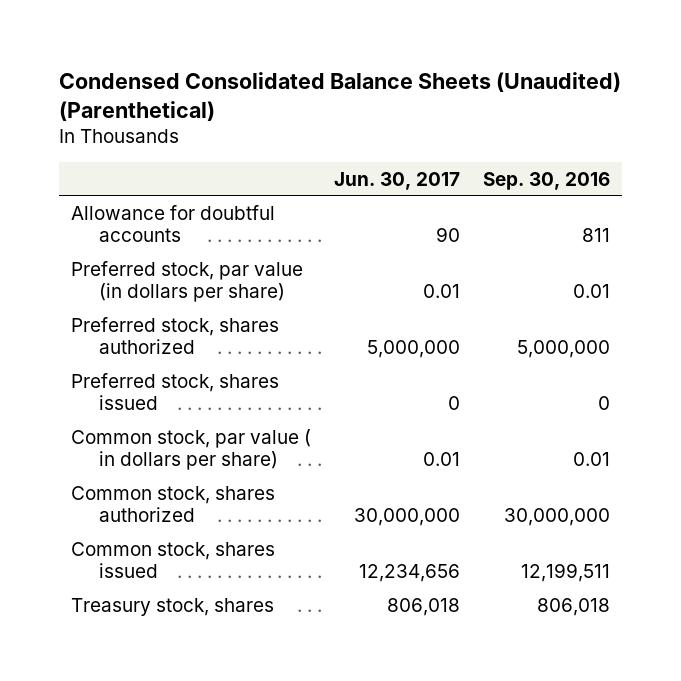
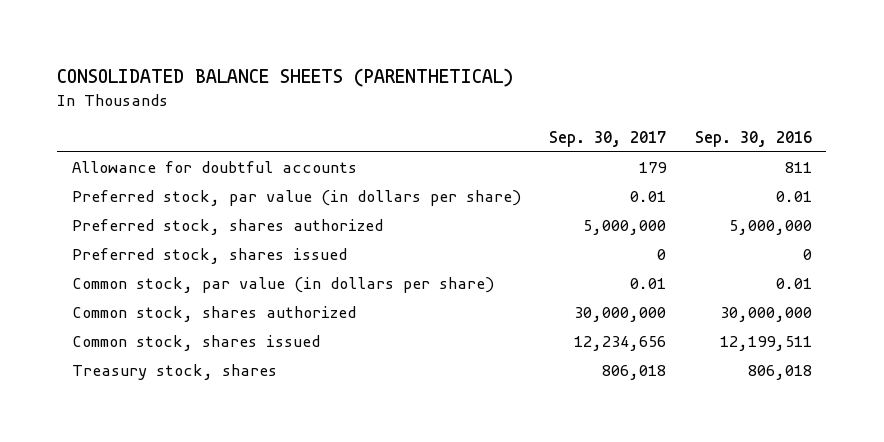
- Condensed Consolidated Balance Sheets (Unaudited) (Parenthetical)
+ CONSOLIDATED BALANCE SHEETS (PARENTHETICAL)
- | Jun. 30, 2017 | Sep. 30, 2016
+ | Sep. 30, 2017 | Sep. 30, 2016
- Common stock, par value ( in dollars per share) | 0.01 | 0.01
+ Common stock, par value (in dollars per share) | 0.01 | 0.01

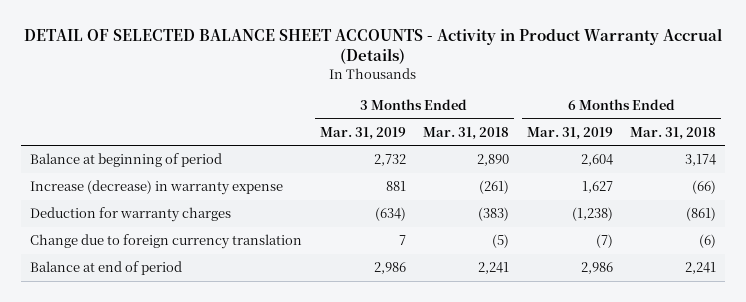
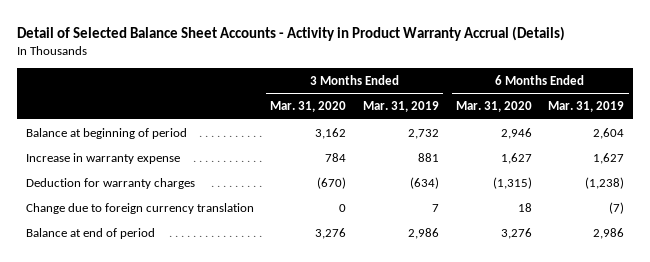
- DETAIL OF SELECTED BALANCE SHEET ACCOUNTS - Activity in Product Warranty Accrual (Details)
+ Detail of Selected Balance Sheet Accounts - Activity in Product Warranty Accrual (Details)
- | 3 Months Ended Mar. 31, 2019 | 3 Months Ended Mar. 31, 2018 | 6 Months Ended Mar. 31, 2019 | 6 Months Ended Mar. 31, 2018
+ | 3 Months Ended Mar. 31, 2020 | 3 Months Ended Mar. 31, 2019 | 6 Months Ended Mar. 31, 2020 | 6 Months Ended Mar. 31, 2019
- Increase (decrease) in warranty expense | 881 | (261) | 1,627 | (66)
+ Increase in warranty expense | 784 | 881 | 1,627 | 1,627

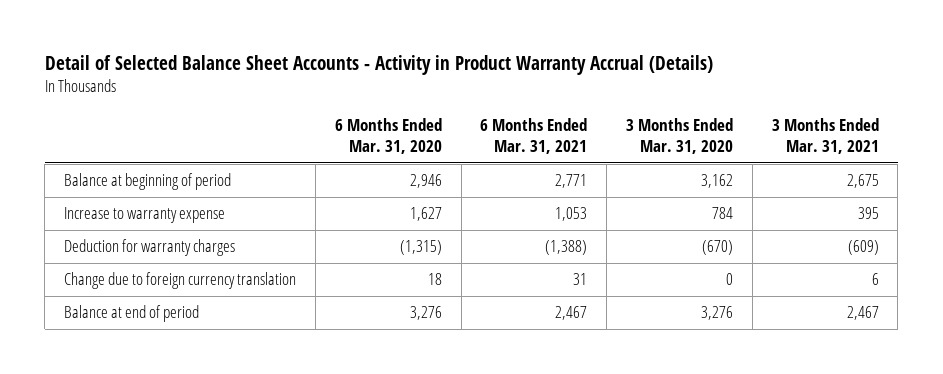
- | 3 Months Ended Mar. 31, 2020 | 3 Months Ended Mar. 31, 2019 | 6 Months Ended Mar. 31, 2020 | 6 Months Ended Mar. 31, 2019
+ | 6 Months Ended Mar. 31, 2020 | 6 Months Ended Mar. 31, 2021 | 3 Months Ended Mar. 31, 2020 | 3 Months Ended Mar. 31, 2021
- Increase in warranty expense | 784 | 881 | 1,627 | 1,627
+ Increase to warranty expense | 1,627 | 1,053 | 784 | 395

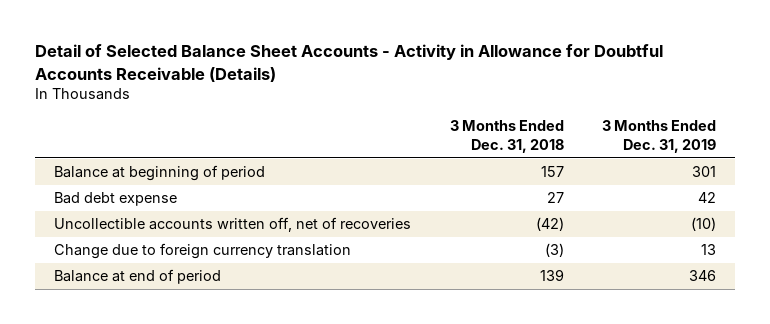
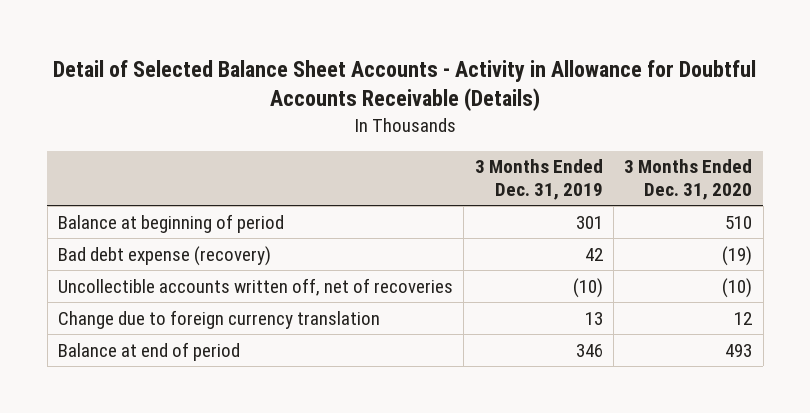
- | 3 Months Ended Dec. 31, 2018 | 3 Months Ended Dec. 31, 2019
+ | 3 Months Ended Dec. 31, 2019 | 3 Months Ended Dec. 31, 2020
- Bad debt expense | 27 | 42
+ Bad debt expense (recovery) | 42 | (19)

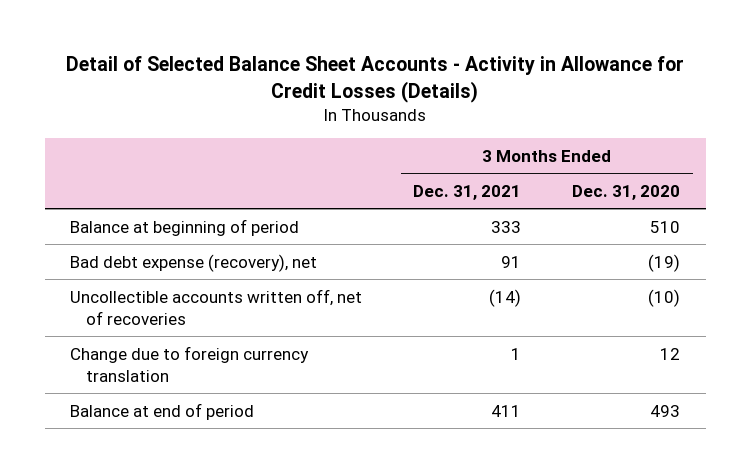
- Detail of Selected Balance Sheet Accounts - Activity in Allowance for Doubtful Accounts Receivable (Details)
+ Detail of Selected Balance Sheet Accounts - Activity in Allowance for Credit Losses (Details)
- | 3 Months Ended Dec. 31, 2019 | 3 Months Ended Dec. 31, 2020
+ | 3 Months Ended Dec. 31, 2021 | 3 Months Ended Dec. 31, 2020
- Bad debt expense (recovery) | 42 | (19)
+ Bad debt expense (recovery), net | 91 | (19)

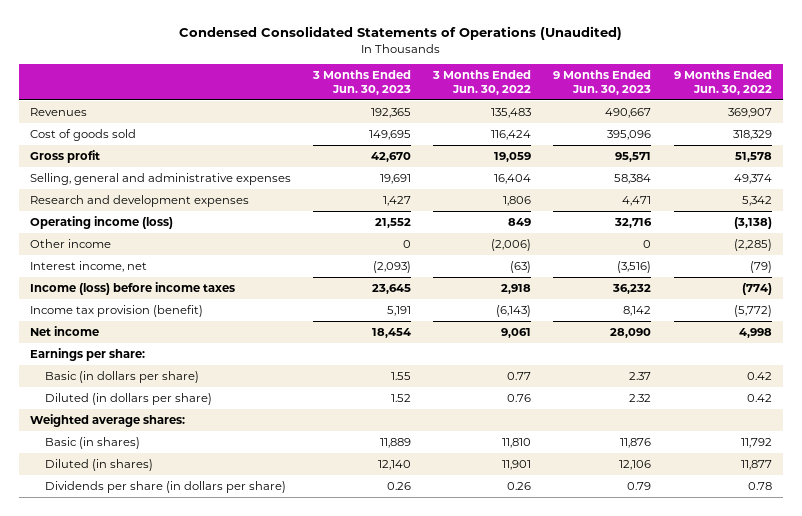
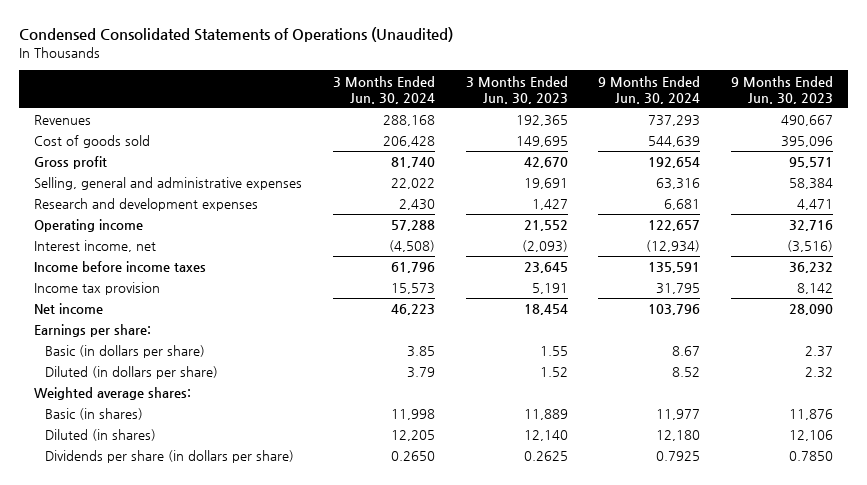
- | 3 Months Ended Jun. 30, 2023 | 3 Months Ended Jun. 30, 2022 | 9 Months Ended Jun. 30, 2023 | 9 Months Ended Jun. 30, 2022
+ | 3 Months Ended Jun. 30, 2024 | 3 Months Ended Jun. 30, 2023 | 9 Months Ended Jun. 30, 2024 | 9 Months Ended Jun. 30, 2023
- Operating income (loss) | 21,552 | 849 | 32,716 | (3,138)
- Other income | 0 | (2,006) | 0 | (2,285)
+ Operating income | 57,288 | 21,552 | 122,657 | 32,716
- Income (loss) before income taxes | 23,645 | 2,918 | 36,232 | (774)
- Income tax provision (benefit) | 5,191 | (6,143) | 8,142 | (5,772)
+ Income before income taxes | 61,796 | 23,645 | 135,591 | 36,232
+ Income tax provision | 15,573 | 5,191 | 31,795 | 8,142
- Dividends per share (in dollars per share) | 0.26 | 0.26 | 0.79 | 0.78
+ Dividends per share (in dollars per share) | 0.2650 | 0.2625 | 0.7925 | 0.7850

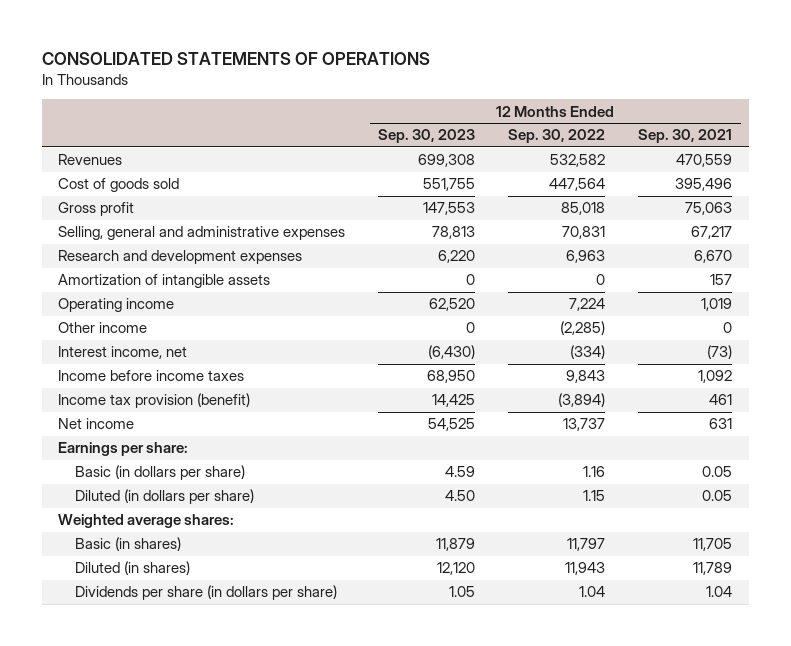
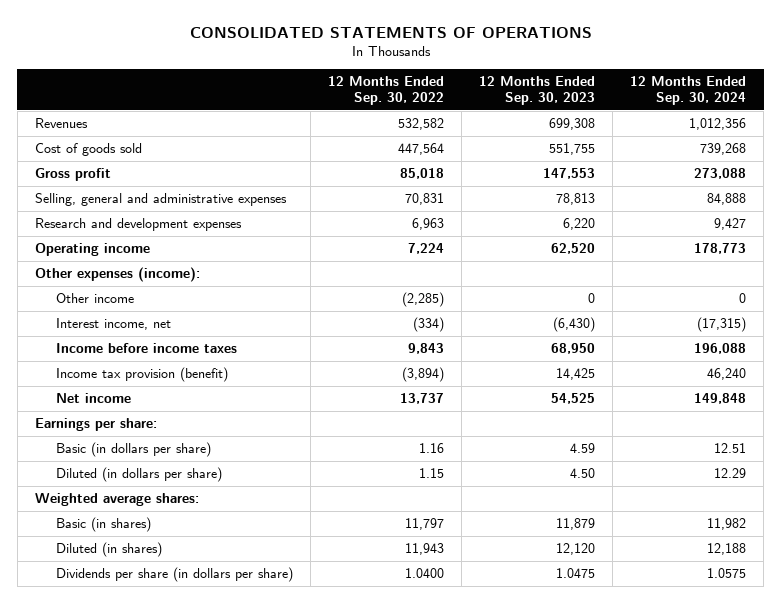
- | 12 Months Ended Sep. 30, 2023 | 12 Months Ended Sep. 30, 2022 | 12 Months Ended Sep. 30, 2021
+ | 12 Months Ended Sep. 30, 2022 | 12 Months Ended Sep. 30, 2023 | 12 Months Ended Sep. 30, 2024
- Amortization of intangible assets | 0 | 0 | 157
+ Other expenses (income):
- Dividends per share (in dollars per share) | 1.05 | 1.04 | 1.04
+ Dividends per share (in dollars per share) | 1.0400 | 1.0475 | 1.0575

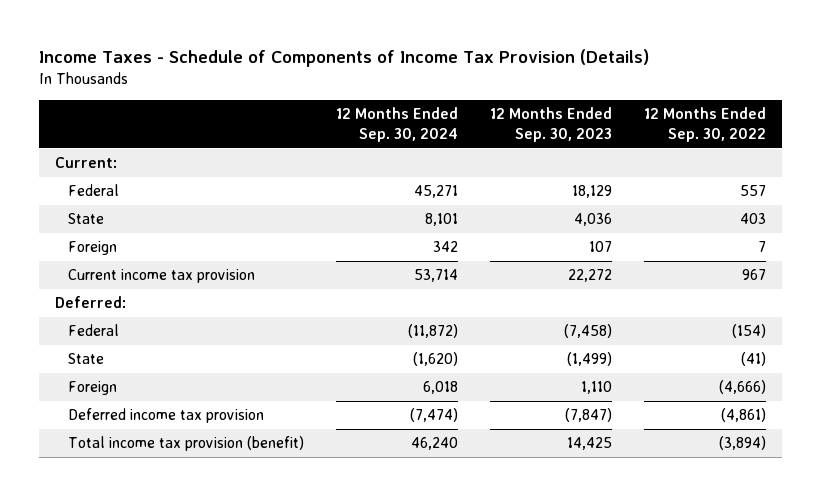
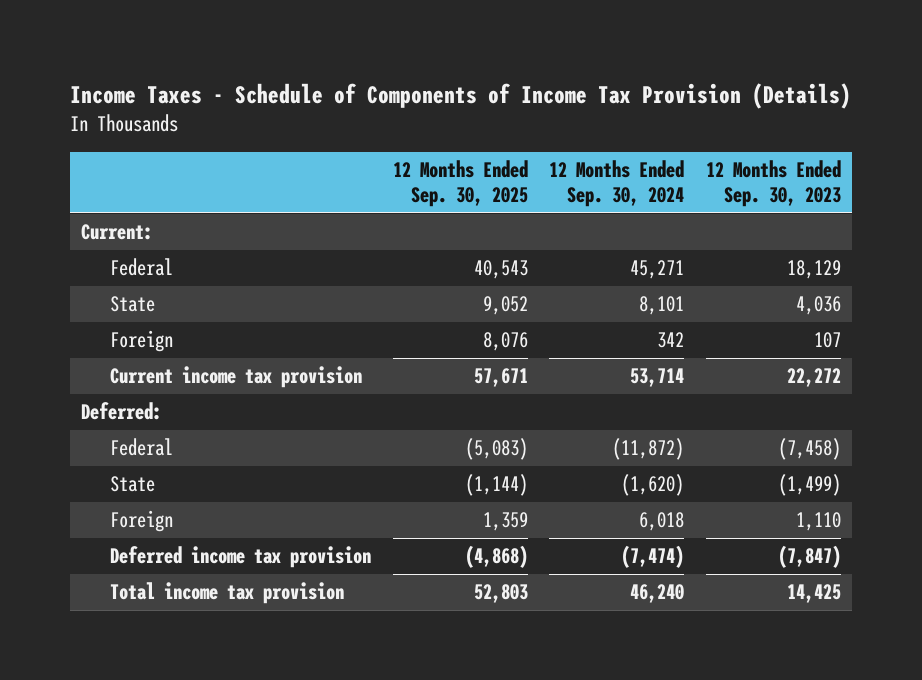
- | 12 Months Ended Sep. 30, 2024 | 12 Months Ended Sep. 30, 2023 | 12 Months Ended Sep. 30, 2022
+ | 12 Months Ended Sep. 30, 2025 | 12 Months Ended Sep. 30, 2024 | 12 Months Ended Sep. 30, 2023
- Total income tax provision (benefit) | 46,240 | 14,425 | (3,894)
+ Total income tax provision | 52,803 | 46,240 | 14,425

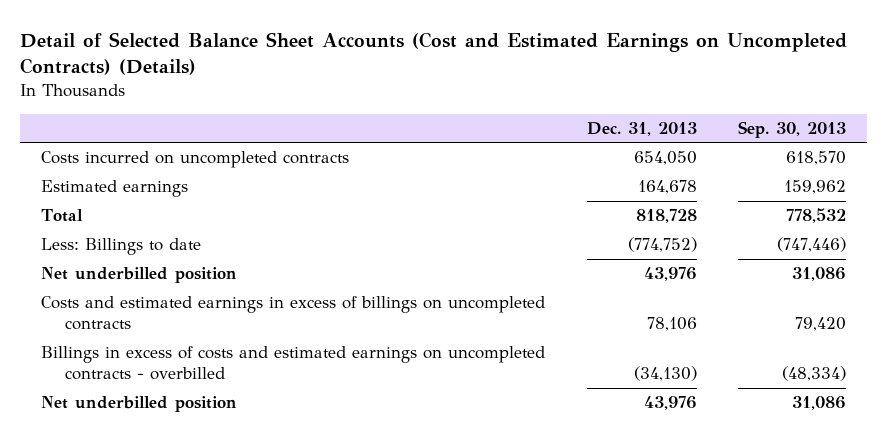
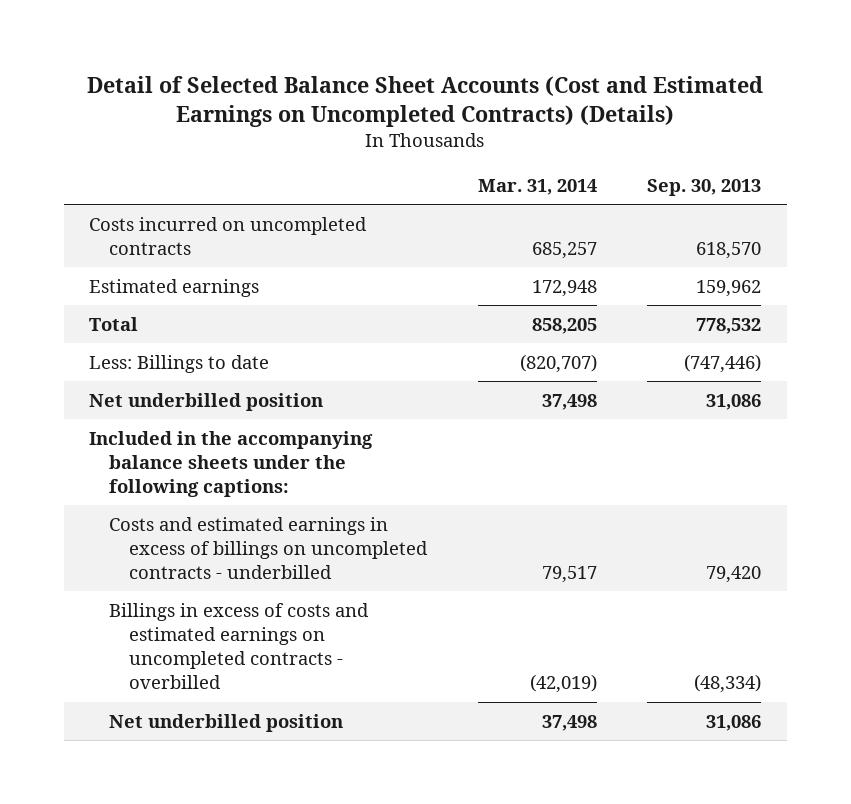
- | Dec. 31, 2013 | Sep. 30, 2013
+ | Mar. 31, 2014 | Sep. 30, 2013
- Costs and estimated earnings in excess of billings on uncompleted contracts | 78,106 | 79,420
+ Included in the accompanying balance sheets under the following captions:
+ Costs and estimated earnings in excess of billings on uncompleted contracts - underbilled | 79,517 | 79,420

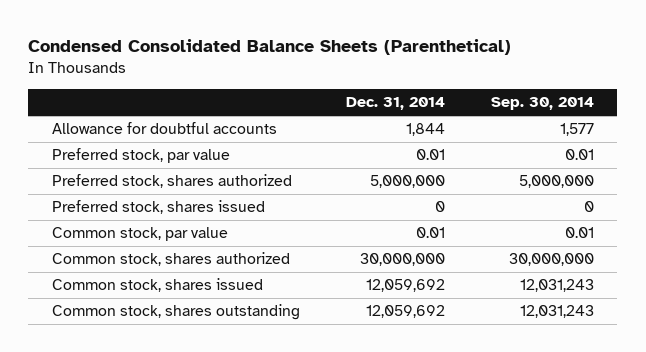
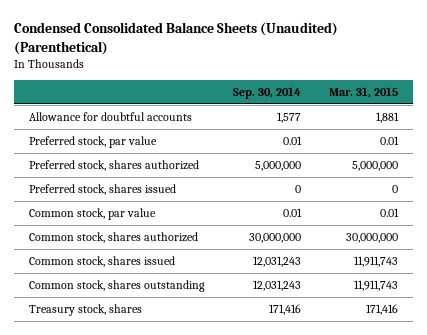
- Condensed Consolidated Balance Sheets (Parenthetical)
+ Condensed Consolidated Balance Sheets (Unaudited) (Parenthetical)
- | Dec. 31, 2014 | Sep. 30, 2014
+ | Sep. 30, 2014 | Mar. 31, 2015
+ Treasury stock, shares | 171,416 | 171,416

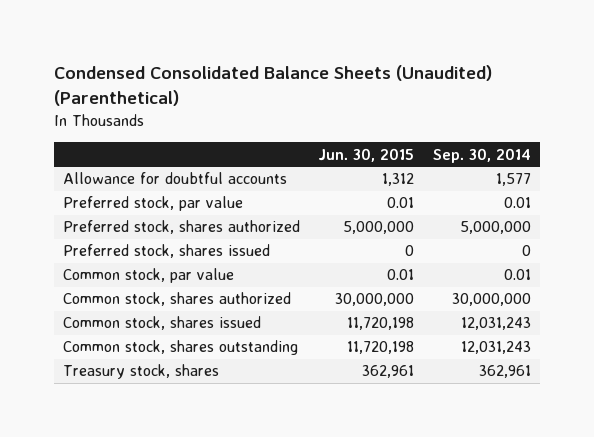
- | Sep. 30, 2014 | Mar. 31, 2015
+ | Jun. 30, 2015 | Sep. 30, 2014
- Treasury stock, shares | 171,416 | 171,416
+ Treasury stock, shares | 362,961 | 362,961

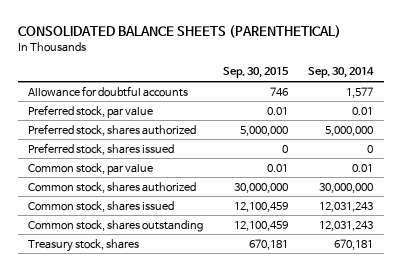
- Condensed Consolidated Balance Sheets (Unaudited) (Parenthetical)
+ CONSOLIDATED BALANCE SHEETS (PARENTHETICAL)
- | Jun. 30, 2015 | Sep. 30, 2014
+ | Sep. 30, 2015 | Sep. 30, 2014
- Treasury stock, shares | 362,961 | 362,961
+ Treasury stock, shares | 670,181 | 670,181

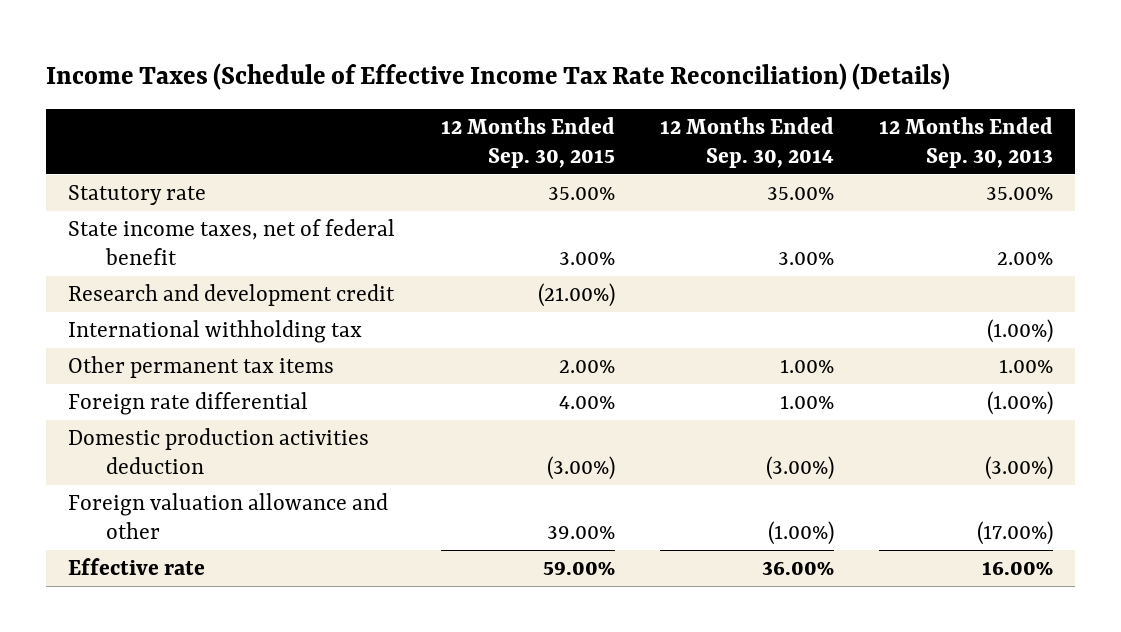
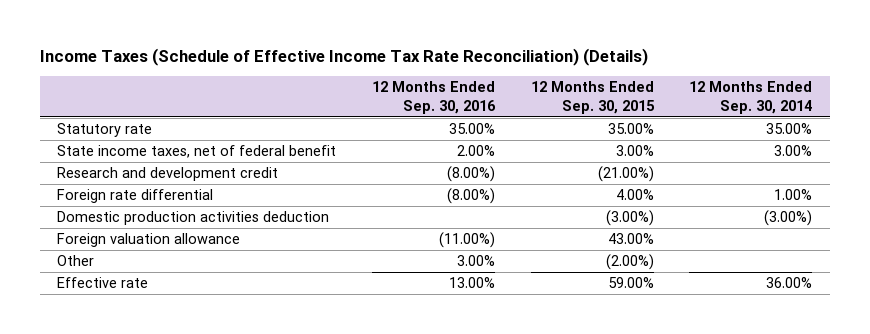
- | 12 Months Ended Sep. 30, 2015 | 12 Months Ended Sep. 30, 2014 | 12 Months Ended Sep. 30, 2013
+ | 12 Months Ended Sep. 30, 2016 | 12 Months Ended Sep. 30, 2015 | 12 Months Ended Sep. 30, 2014
- International withholding tax | | | (1.00%)
- Other permanent tax items | 2.00% | 1.00% | 1.00%
- Foreign valuation allowance and other | 39.00% | (1.00%) | (17.00%)
+ Foreign valuation allowance | (11.00%) | 43.00% |
+ Other | 3.00% | (2.00%) |

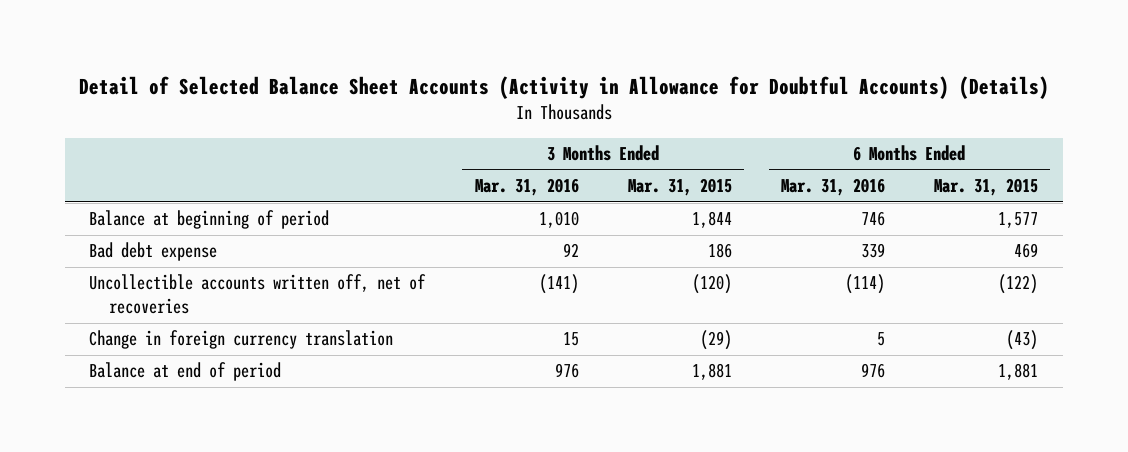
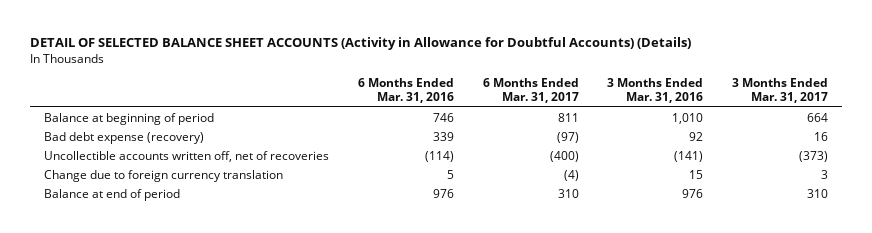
- Detail of Selected Balance Sheet Accounts (Activity in Allowance for Doubtful Accounts) (Details)
+ DETAIL OF SELECTED BALANCE SHEET ACCOUNTS (Activity in Allowance for Doubtful Accounts) (Details)
- | 3 Months Ended Mar. 31, 2016 | 3 Months Ended Mar. 31, 2015 | 6 Months Ended Mar. 31, 2016 | 6 Months Ended Mar. 31, 2015
+ | 6 Months Ended Mar. 31, 2016 | 6 Months Ended Mar. 31, 2017 | 3 Months Ended Mar. 31, 2016 | 3 Months Ended Mar. 31, 2017
- Bad debt expense | 92 | 186 | 339 | 469
+ Bad debt expense (recovery) | 339 | (97) | 92 | 16
- Change in foreign currency translation | 15 | (29) | 5 | (43)
+ Change due to foreign currency translation | 5 | (4) | 15 | 3

